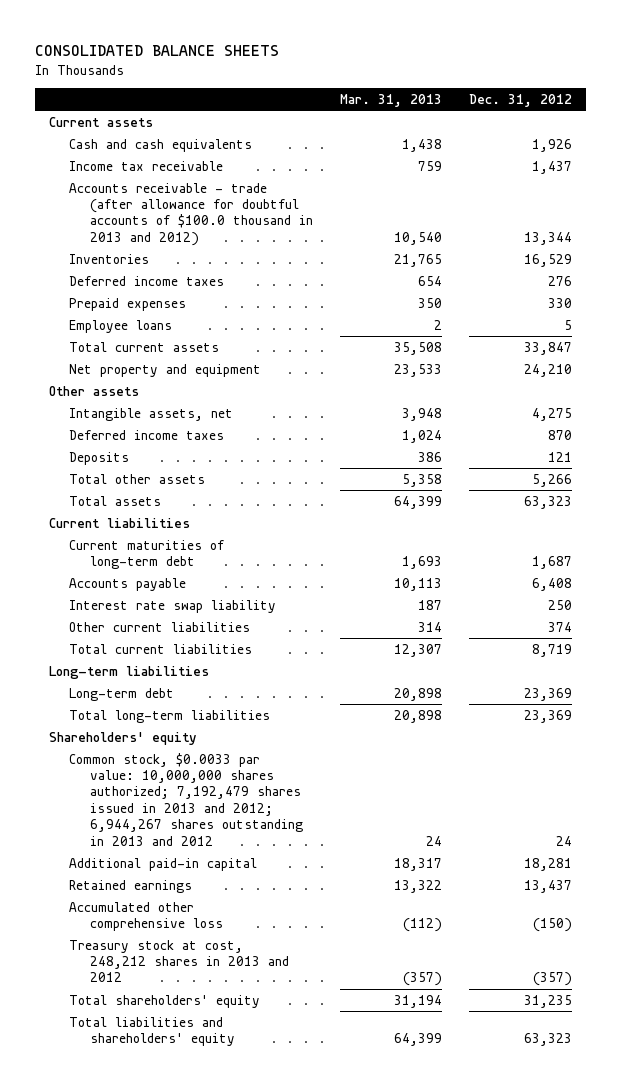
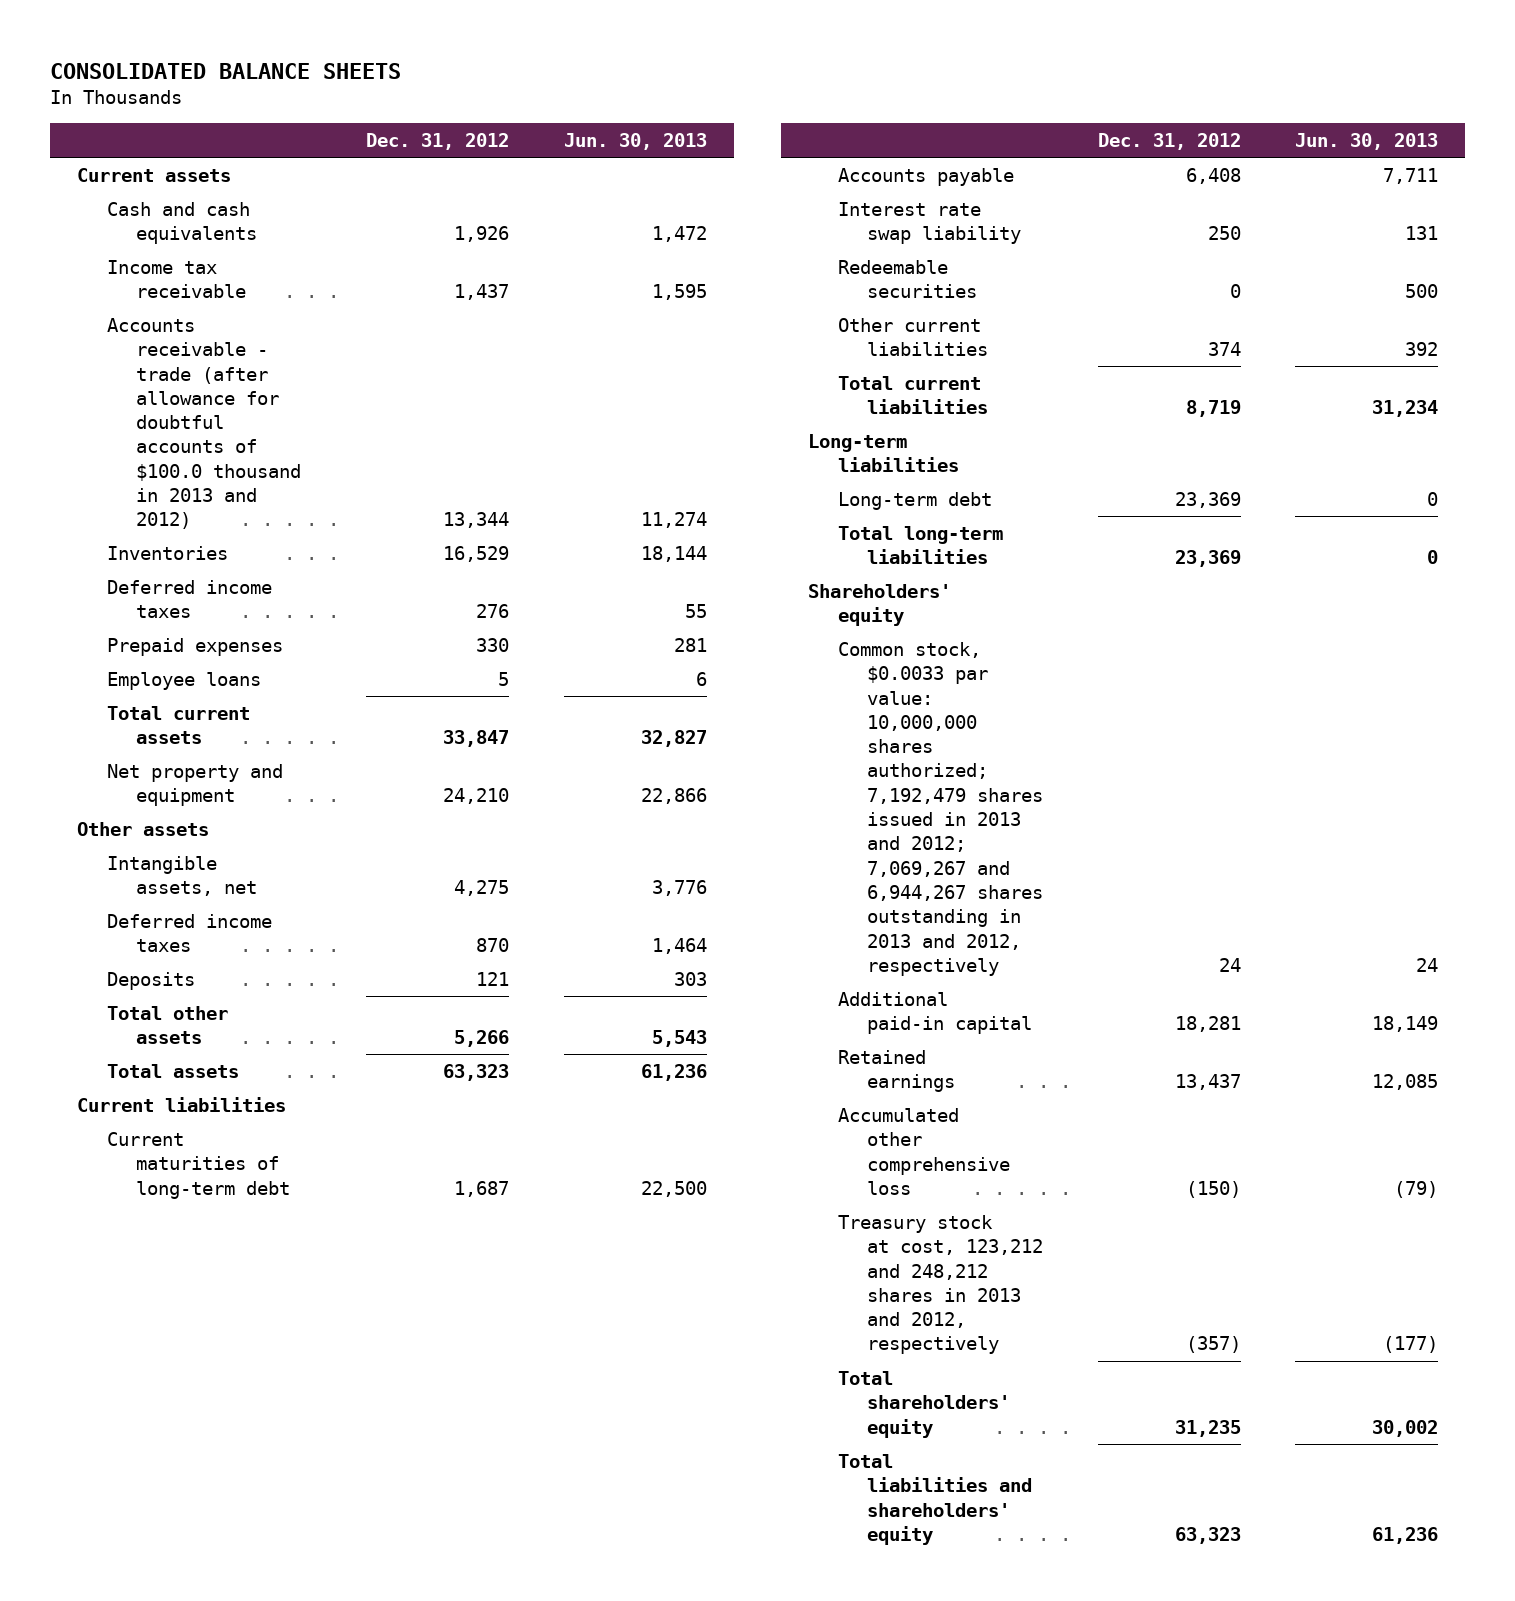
- | Mar. 31, 2013 | Dec. 31, 2012
+ | Dec. 31, 2012 | Jun. 30, 2013
+ Redeemable securities | 0 | 500
- Common stock, $0.0033 par value: 10,000,000 shares authorized; 7,192,479 shares issued in 2013 and 2012; 6,944,267 shares outstanding in 2013 and 2012 | 24 | 24
+ Common stock, $0.0033 par value: 10,000,000 shares authorized; 7,192,479 shares issued in 2013 and 2012; 7,069,267 and 6,944,267 shares outstanding in 2013 and 2012, respectively | 24 | 24
- Treasury stock at cost, 248,212 shares in 2013 and 2012 | (357) | (357)
+ Treasury stock at cost, 123,212 and 248,212 shares in 2013 and 2012, respectively | (357) | (177)

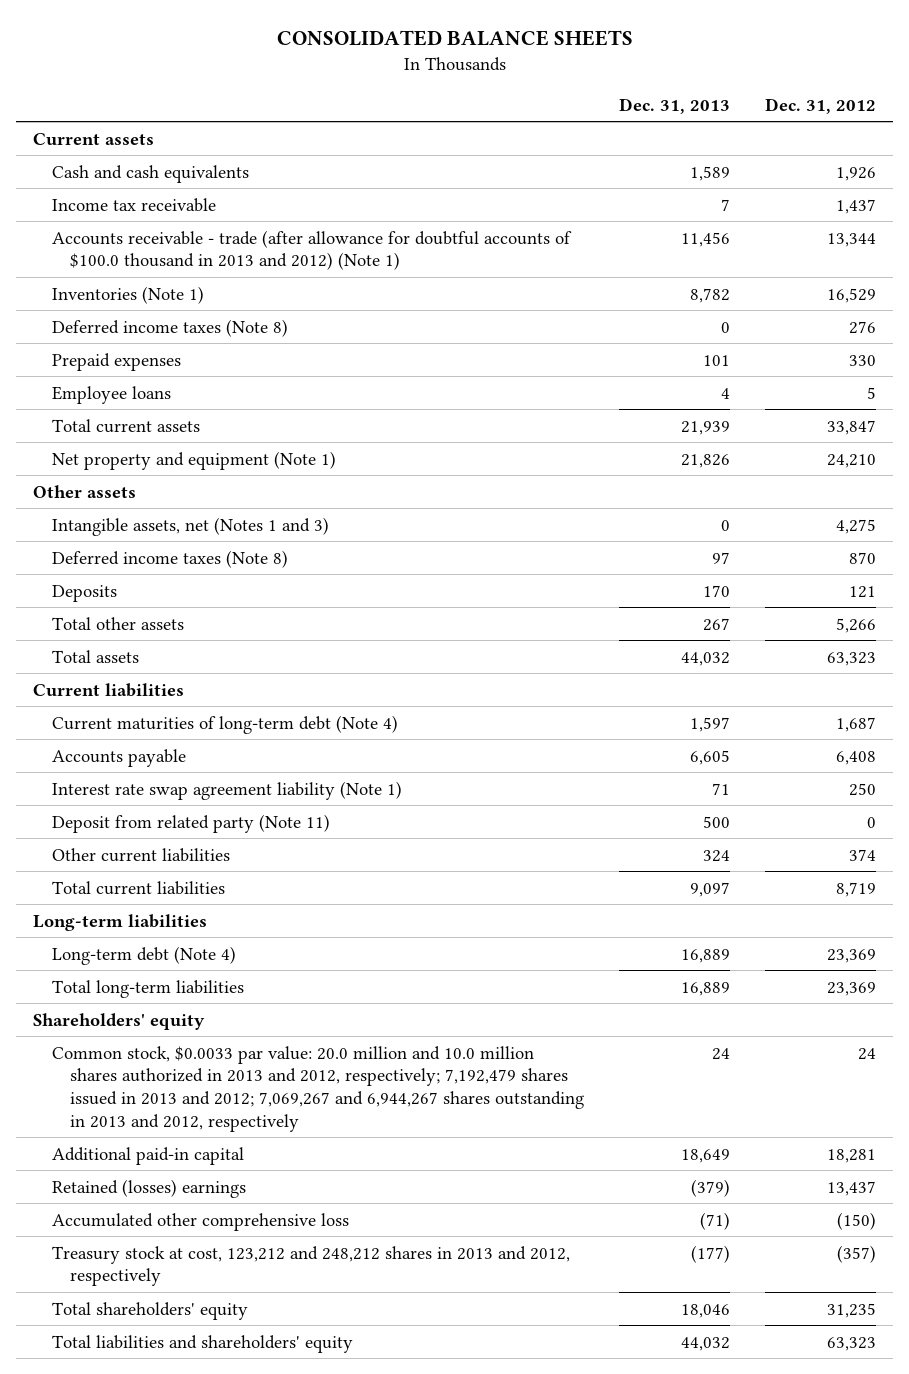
- | Dec. 31, 2012 | Jun. 30, 2013
+ | Dec. 31, 2013 | Dec. 31, 2012
- Accounts receivable - trade (after allowance for doubtful accounts of $100.0 thousand in 2013 and 2012) | 13,344 | 11,274
- Inventories | 16,529 | 18,144
- Deferred income taxes | 276 | 55
+ Accounts receivable - trade (after allowance for doubtful accounts of $100.0 thousand in 2013 and 2012) (Note 1) | 11,456 | 13,344
+ Inventories (Note 1) | 8,782 | 16,529
+ Deferred income taxes (Note 8) | 0 | 276
- Net property and equipment | 24,210 | 22,866
+ Net property and equipment (Note 1) | 21,826 | 24,210
- Intangible assets, net | 4,275 | 3,776
- Deferred income taxes | 870 | 1,464
+ Intangible assets, net (Notes 1 and 3) | 0 | 4,275
+ Deferred income taxes (Note 8) | 97 | 870
- Current maturities of long-term debt | 1,687 | 22,500
+ Current maturities of long-term debt (Note 4) | 1,597 | 1,687
- Interest rate swap liability | 250 | 131
- Redeemable securities | 0 | 500
+ Interest rate swap agreement liability (Note 1) | 71 | 250
+ Deposit from related party (Note 11) | 500 | 0
- Long-term debt | 23,369 | 0
+ Long-term debt (Note 4) | 16,889 | 23,369
- Common stock, $0.0033 par value: 10,000,000 shares authorized; 7,192,479 shares issued in 2013 and 2012; 7,069,267 and 6,944,267 shares outstanding in 2013 and 2012, respectively | 24 | 24
+ Common stock, $0.0033 par value: 20.0 million and 10.0 million shares authorized in 2013 and 2012, respectively; 7,192,479 shares issued in 2013 and 2012; 7,069,267 and 6,944,267 shares outstanding in 2013 and 2012, respectively | 24 | 24
- Retained earnings | 13,437 | 12,085
+ Retained (losses) earnings | (379) | 13,437

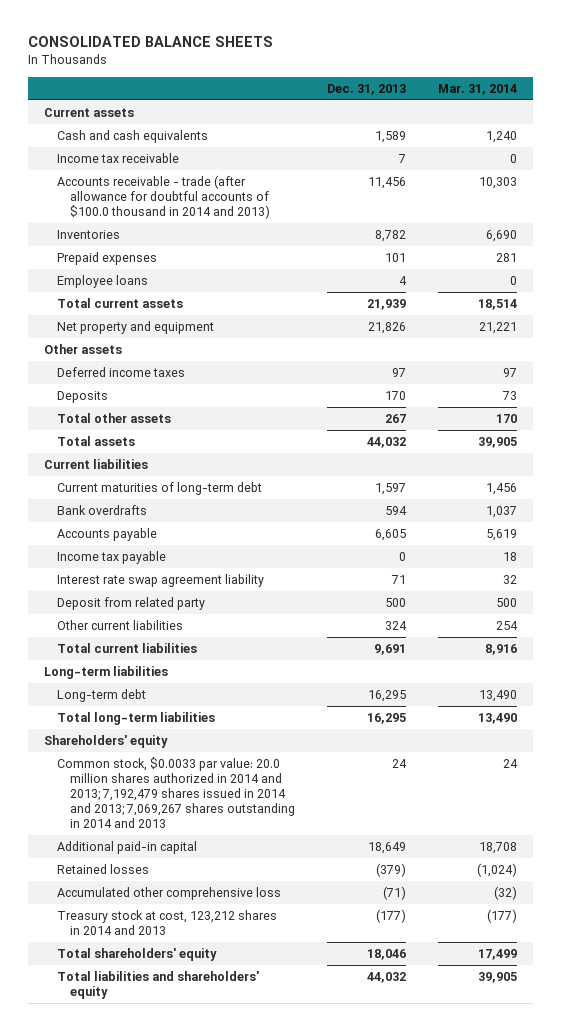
- | Dec. 31, 2013 | Dec. 31, 2012
+ | Dec. 31, 2013 | Mar. 31, 2014
- Accounts receivable - trade (after allowance for doubtful accounts of $100.0 thousand in 2013 and 2012) (Note 1) | 11,456 | 13,344
- Inventories (Note 1) | 8,782 | 16,529
- Deferred income taxes (Note 8) | 0 | 276
+ Accounts receivable - trade (after allowance for doubtful accounts of $100.0 thousand in 2014 and 2013) | 11,456 | 10,303
+ Inventories | 8,782 | 6,690
- Net property and equipment (Note 1) | 21,826 | 24,210
+ Net property and equipment | 21,826 | 21,221
- Intangible assets, net (Notes 1 and 3) | 0 | 4,275
- Deferred income taxes (Note 8) | 97 | 870
+ Deferred income taxes | 97 | 97
- Current maturities of long-term debt (Note 4) | 1,597 | 1,687
+ Current maturities of long-term debt | 1,597 | 1,456
+ Bank overdrafts | 594 | 1,037
- Interest rate swap agreement liability (Note 1) | 71 | 250
- Deposit from related party (Note 11) | 500 | 0
+ Income tax payable | 0 | 18
+ Interest rate swap agreement liability | 71 | 32
+ Deposit from related party | 500 | 500
- Total current liabilities | 9,097 | 8,719
+ Total current liabilities | 9,691 | 8,916
- Long-term debt (Note 4) | 16,889 | 23,369
- Total long-term liabilities | 16,889 | 23,369
+ Long-term debt | 16,295 | 13,490
+ Total long-term liabilities | 16,295 | 13,490
- Common stock, $0.0033 par value: 20.0 million and 10.0 million shares authorized in 2013 and 2012, respectively; 7,192,479 shares issued in 2013 and 2012; 7,069,267 and 6,944,267 shares outstanding in 2013 and 2012, respectively | 24 | 24
+ Common stock, $0.0033 par value: 20.0 million shares authorized in 2014 and 2013; 7,192,479 shares issued in 2014 and 2013; 7,069,267 shares outstanding in 2014 and 2013 | 24 | 24
- Retained (losses) earnings | (379) | 13,437
+ Retained losses | (379) | (1,024)
- Treasury stock at cost, 123,212 and 248,212 shares in 2013 and 2012, respectively | (177) | (357)
+ Treasury stock at cost, 123,212 shares in 2014 and 2013 | (177) | (177)

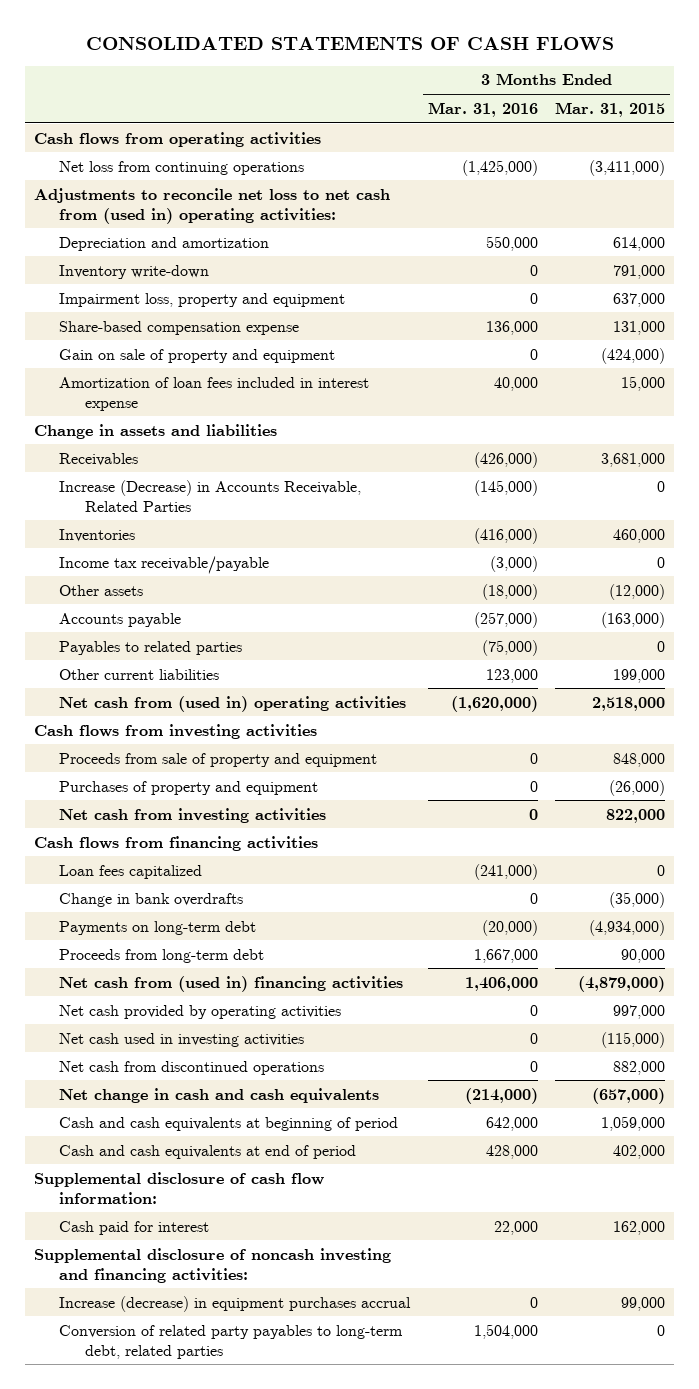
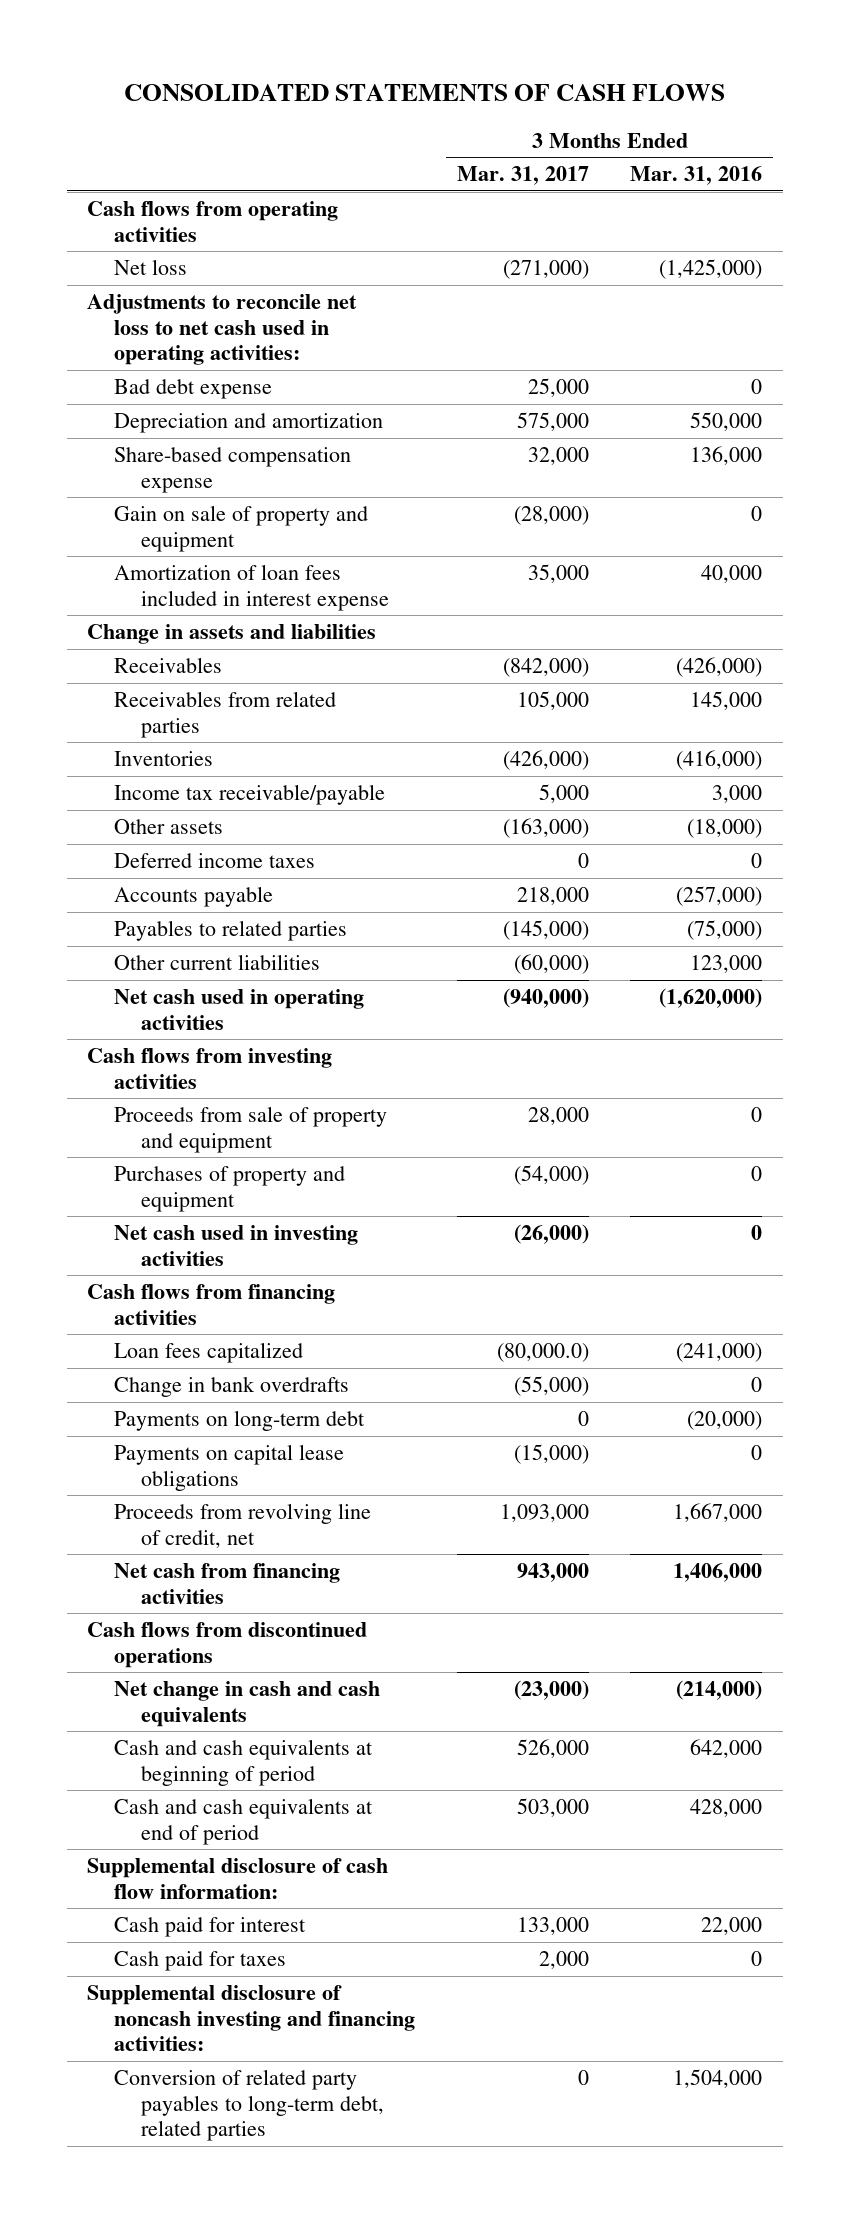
- | 3 Months Ended Mar. 31, 2016 | 3 Months Ended Mar. 31, 2015
+ | 3 Months Ended Mar. 31, 2017 | 3 Months Ended Mar. 31, 2016
- Net loss from continuing operations | (1,425,000) | (3,411,000)
- Adjustments to reconcile net loss to net cash from (used in) operating activities:
+ Net loss | (271,000) | (1,425,000)
+ Adjustments to reconcile net loss to net cash used in operating activities:
+ Bad debt expense | 25,000 | 0
- Inventory write-down | 0 | 791,000
- Impairment loss, property and equipment | 0 | 637,000
- Increase (Decrease) in Accounts Receivable, Related Parties | (145,000) | 0
+ Receivables from related parties | 105,000 | 145,000
- Income tax receivable/payable | (3,000) | 0
+ Income tax receivable/payable | 5,000 | 3,000
+ Deferred income taxes | 0 | 0
- Net cash from (used in) operating activities | (1,620,000) | 2,518,000
+ Net cash used in operating activities | (940,000) | (1,620,000)
- Net cash from investing activities | 0 | 822,000
moved up: Net cash used in investing activities | (26,000) | 0
- Proceeds from long-term debt | 1,667,000 | 90,000
- Net cash from (used in) financing activities | 1,406,000 | (4,879,000)
- Net cash provided by operating activities | 0 | 997,000
- Net cash from discontinued operations | 0 | 882,000
+ Payments on capital lease obligations | (15,000) | 0
+ Proceeds from revolving line of credit, net | 1,093,000 | 1,667,000
+ Net cash from financing activities | 943,000 | 1,406,000
+ Cash flows from discontinued operations
+ Cash paid for taxes | 2,000 | 0
- Increase (decrease) in equipment purchases accrual | 0 | 99,000

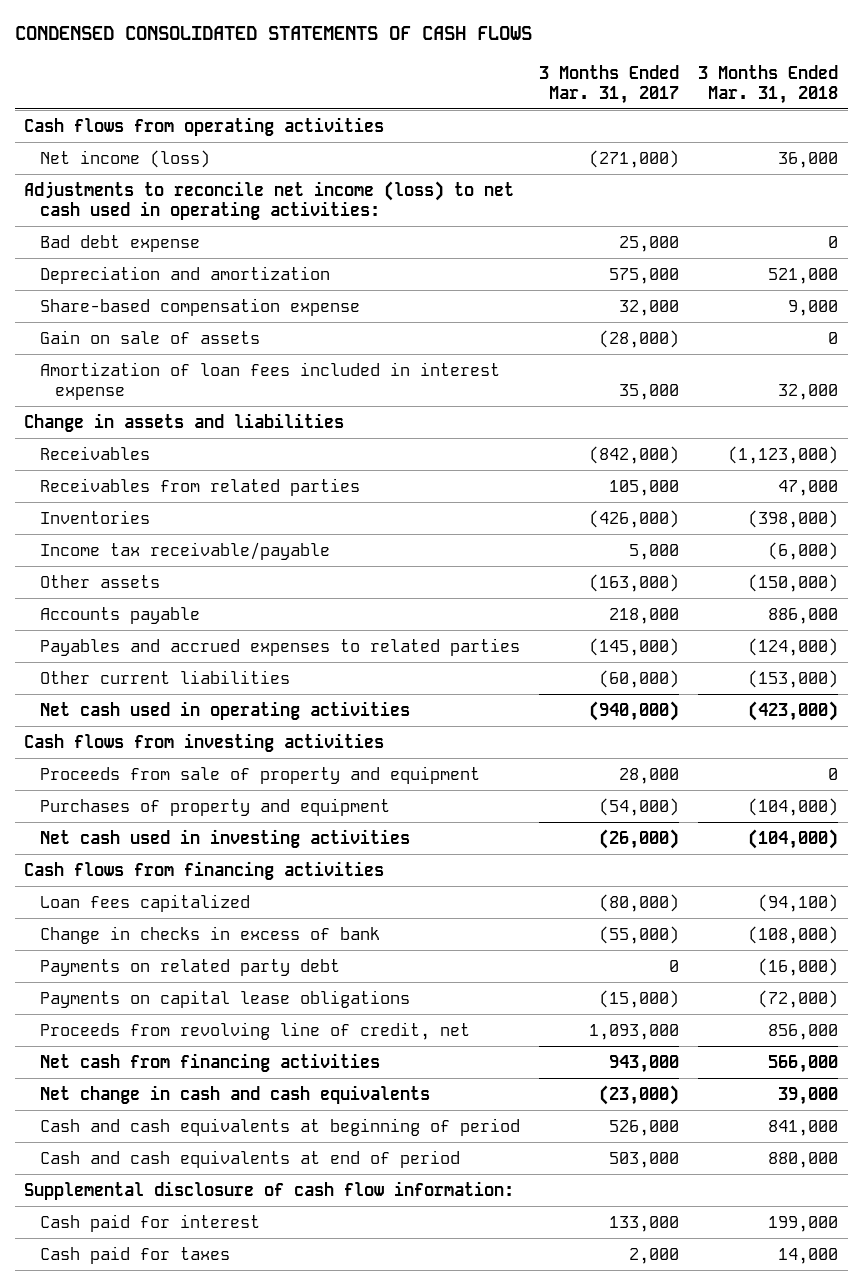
- CONSOLIDATED STATEMENTS OF CASH FLOWS
+ CONDENSED CONSOLIDATED STATEMENTS OF CASH FLOWS
- | 3 Months Ended Mar. 31, 2017 | 3 Months Ended Mar. 31, 2016
+ | 3 Months Ended Mar. 31, 2017 | 3 Months Ended Mar. 31, 2018
- Net loss | (271,000) | (1,425,000)
- Adjustments to reconcile net loss to net cash used in operating activities:
+ Net income (loss) | (271,000) | 36,000
+ Adjustments to reconcile net income (loss) to net cash used in operating activities:
- Gain on sale of property and equipment | (28,000) | 0
+ Gain on sale of assets | (28,000) | 0
- Deferred income taxes | 0 | 0
- Payables to related parties | (145,000) | (75,000)
+ Payables and accrued expenses to related parties | (145,000) | (124,000)
- Loan fees capitalized | (80,000.0) | (241,000)
- Change in bank overdrafts | (55,000) | 0
- Payments on long-term debt | 0 | (20,000)
+ Loan fees capitalized | (80,000) | (94,100)
+ Change in checks in excess of bank | (55,000) | (108,000)
+ Payments on related party debt | 0 | (16,000)
- Cash flows from discontinued operations
- Supplemental disclosure of noncash investing and financing activities:
- Conversion of related party payables to long-term debt, related parties | 0 | 1,504,000

